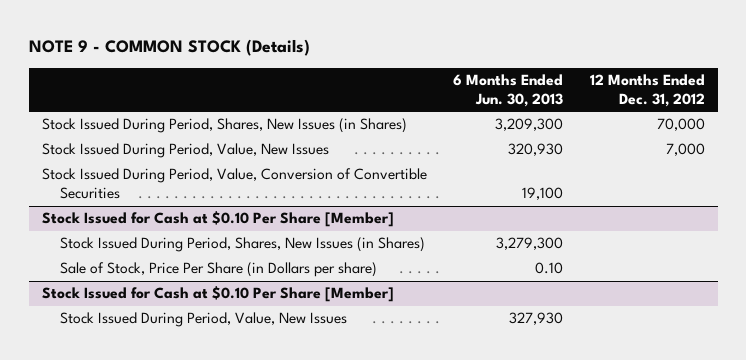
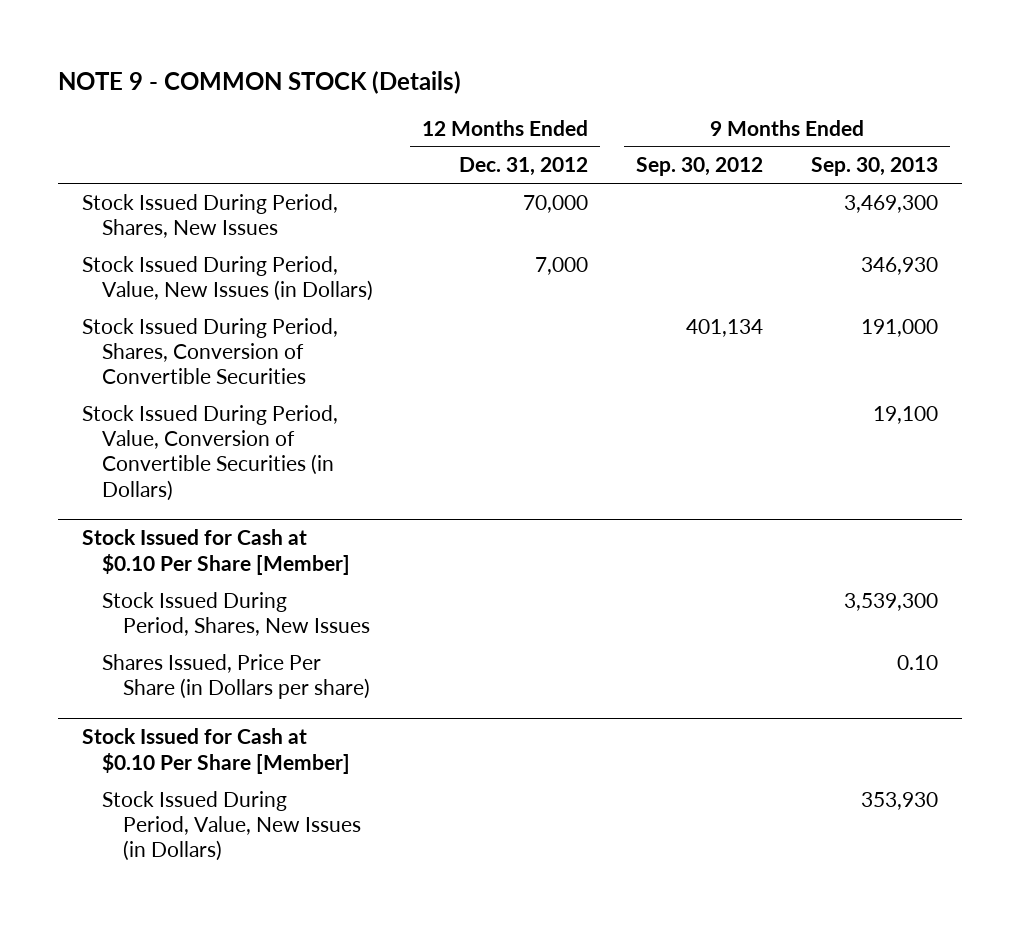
- | 6 Months Ended Jun. 30, 2013 | 12 Months Ended Dec. 31, 2012
+ | 12 Months Ended Dec. 31, 2012 | 9 Months Ended Sep. 30, 2012 | 9 Months Ended Sep. 30, 2013
- Stock Issued During Period, Shares, New Issues (in Shares) | 3,209,300 | 70,000
- Stock Issued During Period, Value, New Issues | 320,930 | 7,000
- Stock Issued During Period, Value, Conversion of Convertible Securities | 19,100 |
+ Stock Issued During Period, Shares, New Issues | 70,000 | | 3,469,300
+ Stock Issued During Period, Value, New Issues (in Dollars) | 7,000 | | 346,930
+ Stock Issued During Period, Shares, Conversion of Convertible Securities | | 401,134 | 191,000
+ Stock Issued During Period, Value, Conversion of Convertible Securities (in Dollars) | | | 19,100
@ Stock Issued for Cash at $0.10 Per Share [Member]
- Stock Issued During Period, Shares, New Issues (in Shares) | 3,279,300 |
- Sale of Stock, Price Per Share (in Dollars per share) | 0.10 |
+ Stock Issued During Period, Shares, New Issues | | | 3,539,300
+ Shares Issued, Price Per Share (in Dollars per share) | | | 0.10
- Stock Issued During Period, Value, New Issues | 327,930 |
+ Stock Issued During Period, Value, New Issues (in Dollars) | | | 353,930

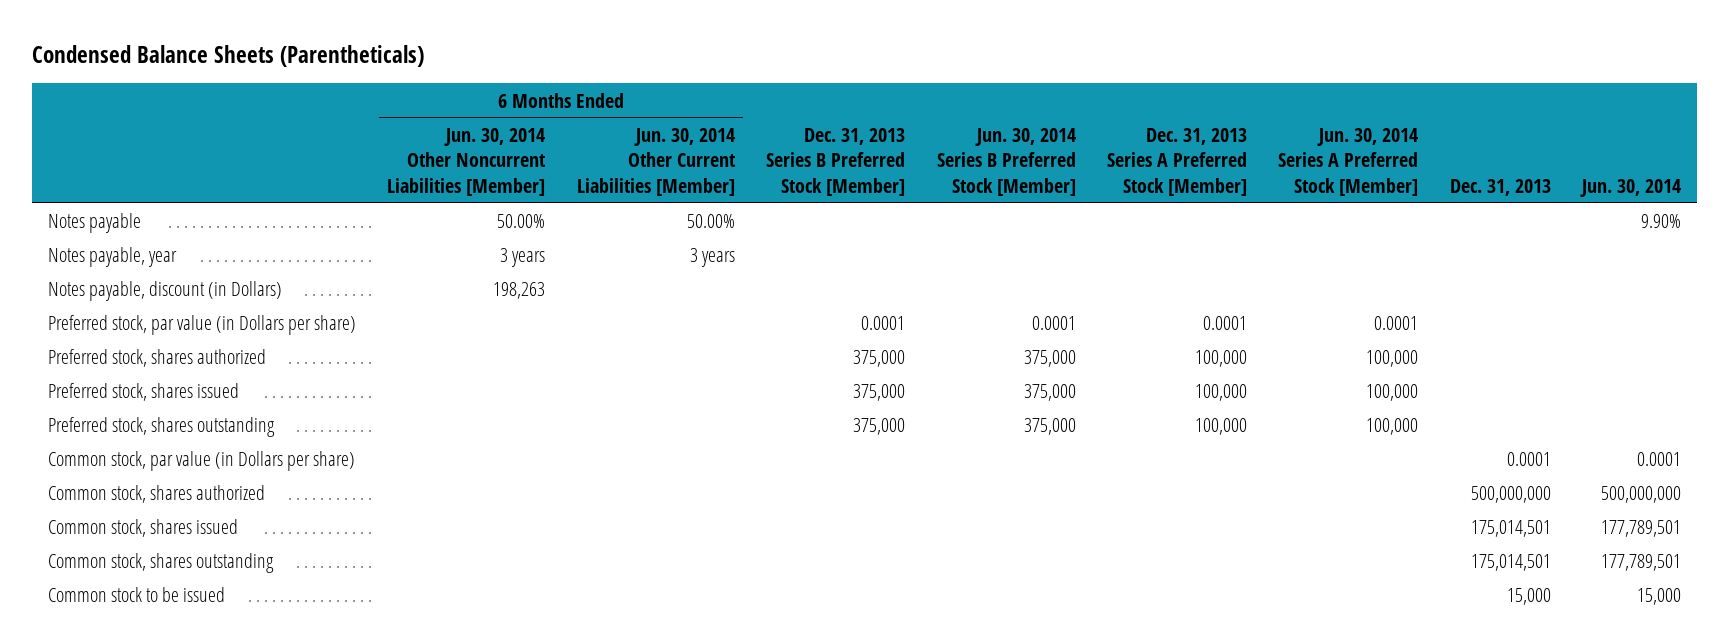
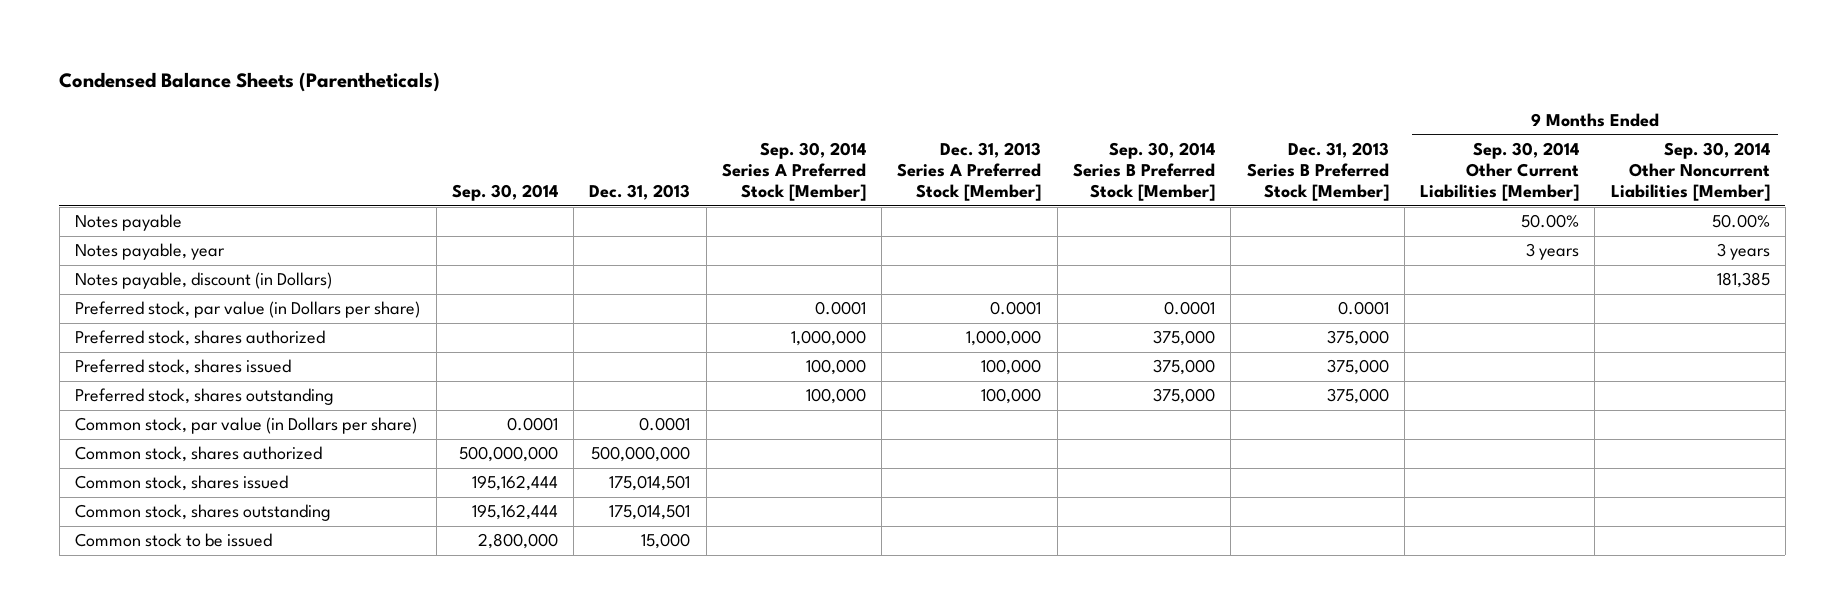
- | 6 Months Ended Jun. 30, 2014 Other Noncurrent Liabilities [Member] | 6 Months Ended Jun. 30, 2014 Other Current Liabilities [Member] | Dec. 31, 2013 Series B Preferred Stock [Member] | Jun. 30, 2014 Series B Preferred Stock [Member] | Dec. 31, 2013 Series A Preferred Stock [Member] | Jun. 30, 2014 Series A Preferred Stock [Member] | Dec. 31, 2013 | Jun. 30, 2014
+ | Sep. 30, 2014 | Dec. 31, 2013 | Sep. 30, 2014 Series A Preferred Stock [Member] | Dec. 31, 2013 Series A Preferred Stock [Member] | Sep. 30, 2014 Series B Preferred Stock [Member] | Dec. 31, 2013 Series B Preferred Stock [Member] | 9 Months Ended Sep. 30, 2014 Other Current Liabilities [Member] | 9 Months Ended Sep. 30, 2014 Other Noncurrent Liabilities [Member]
- Preferred stock, shares authorized | | | 375,000 | 375,000 | 100,000 | 100,000 | |
+ Preferred stock, shares authorized | | | 1,000,000 | 1,000,000 | 375,000 | 375,000 | |

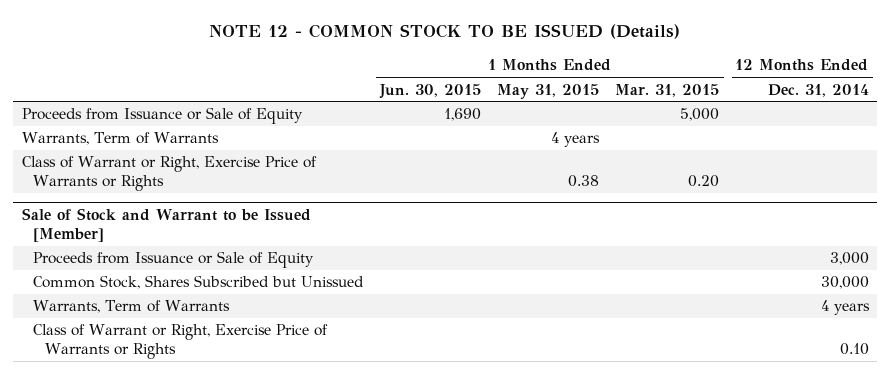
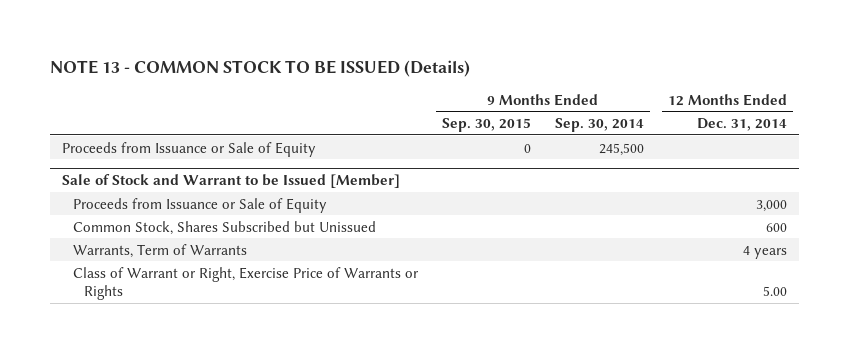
- NOTE 12 - COMMON STOCK TO BE ISSUED (Details)
+ NOTE 13 - COMMON STOCK TO BE ISSUED (Details)
- | 1 Months Ended Jun. 30, 2015 | 1 Months Ended May 31, 2015 | 1 Months Ended Mar. 31, 2015 | 12 Months Ended Dec. 31, 2014
+ | 9 Months Ended Sep. 30, 2015 | 9 Months Ended Sep. 30, 2014 | 12 Months Ended Dec. 31, 2014
- Warrants, Term of Warrants | | 4 years | |
- Class of Warrant or Right, Exercise Price of Warrants or Rights | | 0.38 | 0.20 |
@ Sale of Stock and Warrant to be Issued [Member]
- Common Stock, Shares Subscribed but Unissued | | | | 30,000
+ Common Stock, Shares Subscribed but Unissued | | | 600
- Class of Warrant or Right, Exercise Price of Warrants or Rights | | | | 0.10
+ Class of Warrant or Right, Exercise Price of Warrants or Rights | | | 5.00

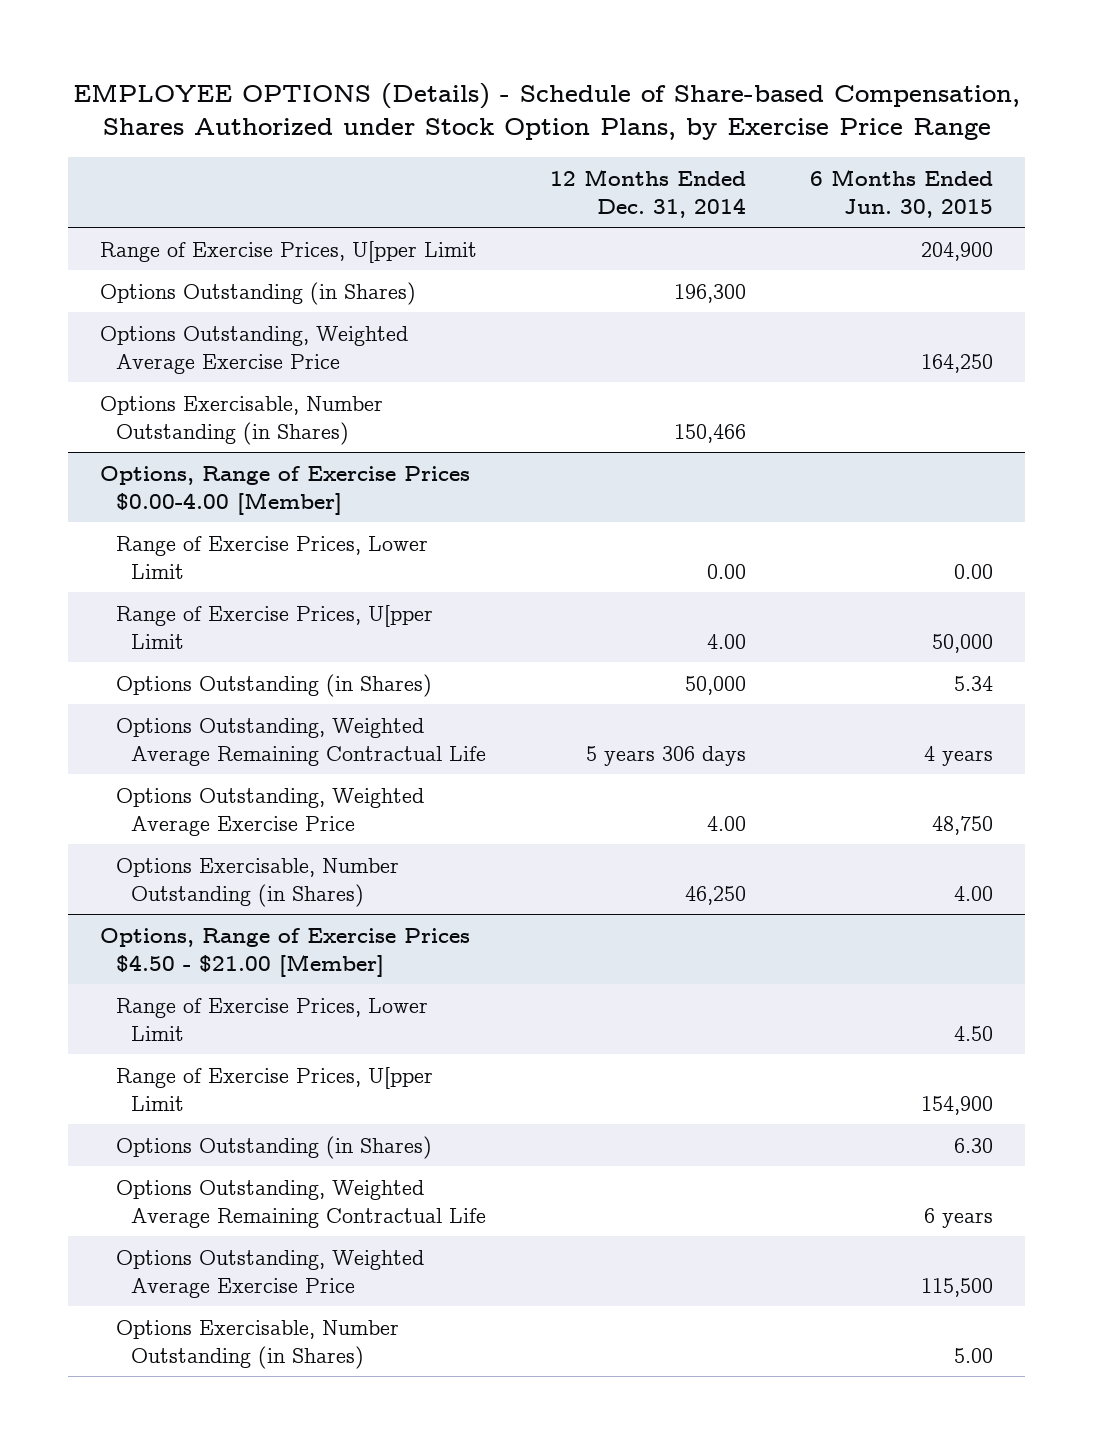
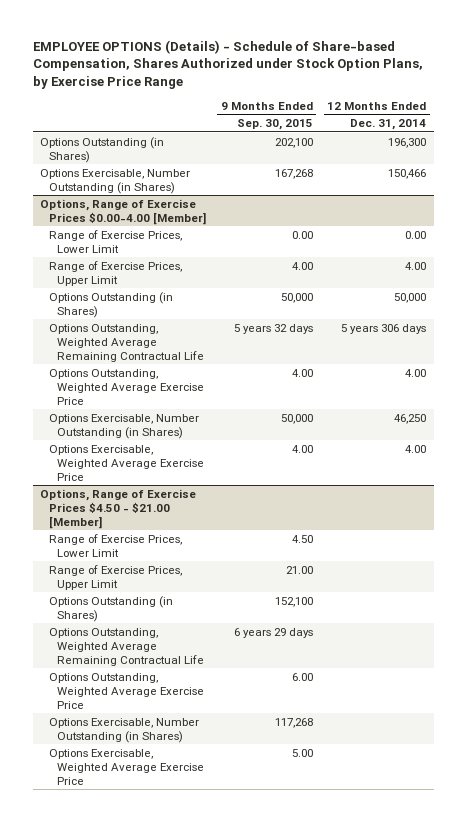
- | 12 Months Ended Dec. 31, 2014 | 6 Months Ended Jun. 30, 2015
+ | 9 Months Ended Sep. 30, 2015 | 12 Months Ended Dec. 31, 2014
- Range of Exercise Prices, U[pper Limit | | 204,900
- Options Outstanding, Weighted Average Exercise Price | | 164,250
@ Options, Range of Exercise Prices $0.00-4.00 [Member]
- Range of Exercise Prices, U[pper Limit | 4.00 | 50,000
+ Range of Exercise Prices, Upper Limit | 4.00 | 4.00
+ Options Exercisable, Weighted Average Exercise Price | 4.00 | 4.00
@ Options, Range of Exercise Prices $4.50 - $21.00 [Member]
- Range of Exercise Prices, U[pper Limit | | 154,900
+ Range of Exercise Prices, Upper Limit | 21.00 |
+ Options Exercisable, Weighted Average Exercise Price | 5.00 |

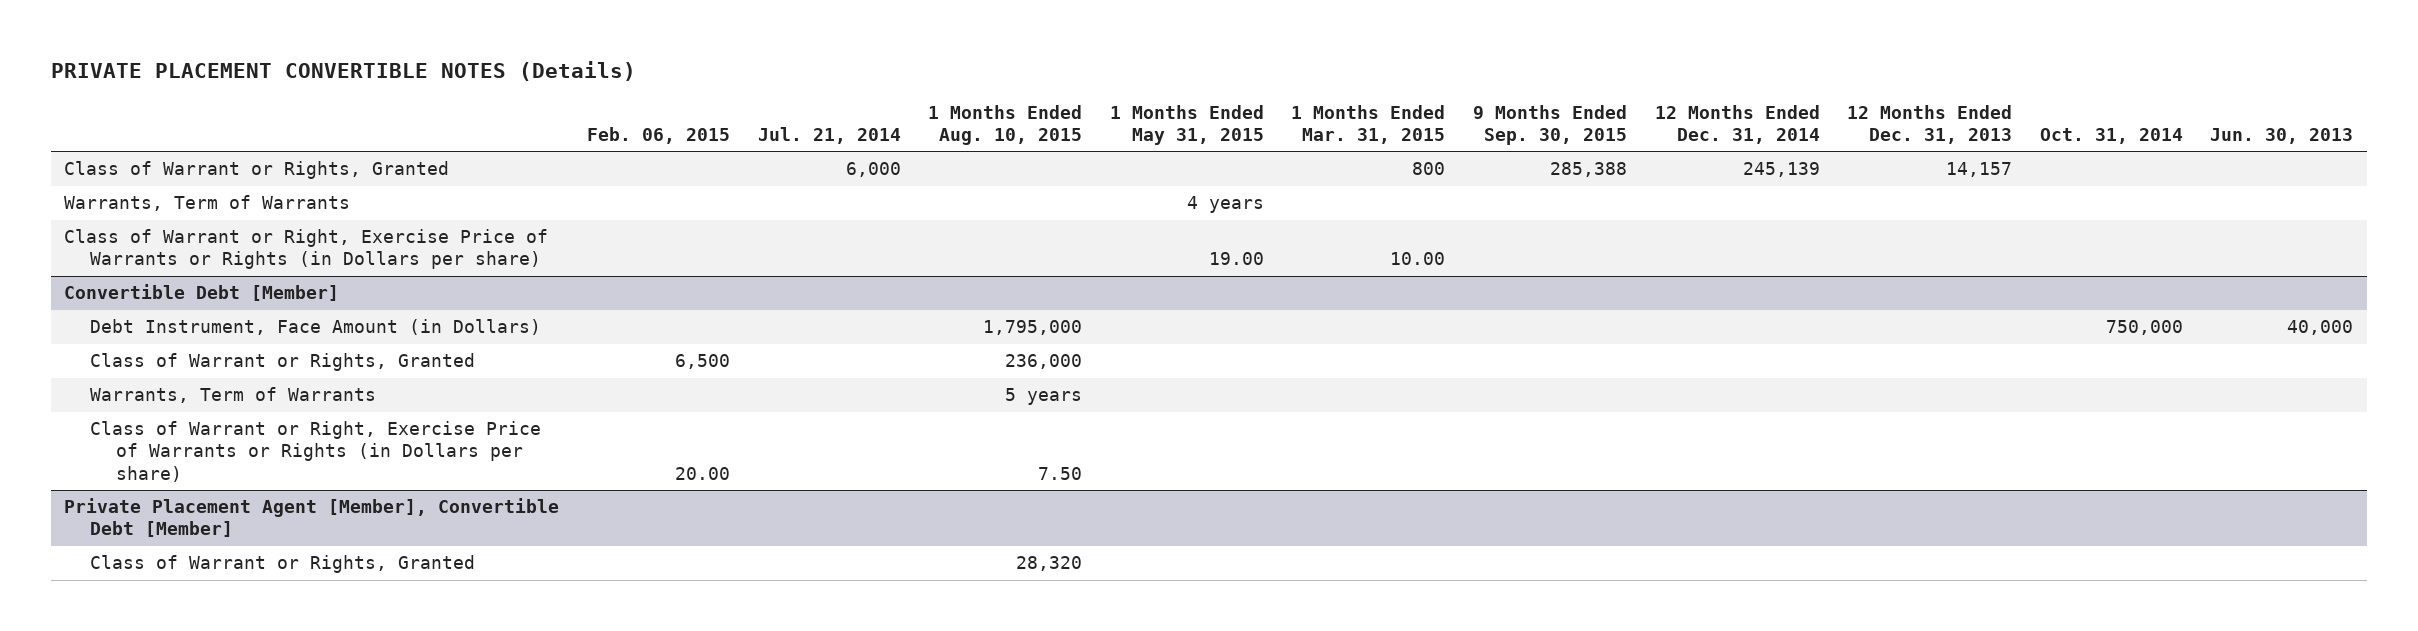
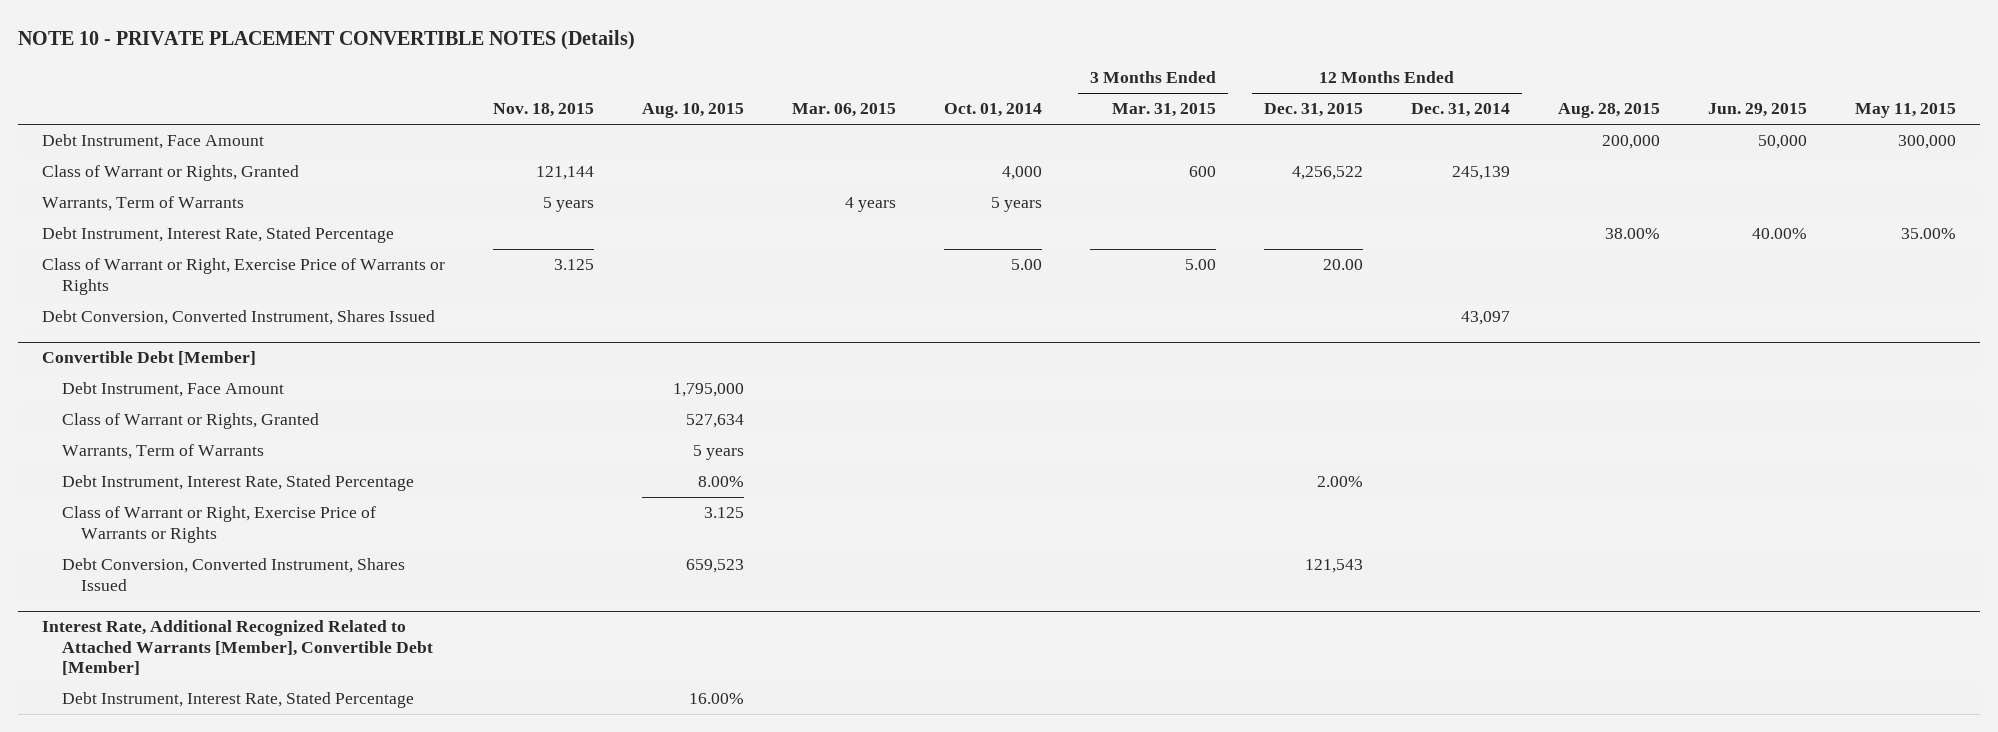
- PRIVATE PLACEMENT CONVERTIBLE NOTES (Details)
+ NOTE 10 - PRIVATE PLACEMENT CONVERTIBLE NOTES (Details)
- | Feb. 06, 2015 | Jul. 21, 2014 | 1 Months Ended Aug. 10, 2015 | 1 Months Ended May 31, 2015 | 1 Months Ended Mar. 31, 2015 | 9 Months Ended Sep. 30, 2015 | 12 Months Ended Dec. 31, 2014 | 12 Months Ended Dec. 31, 2013 | Oct. 31, 2014 | Jun. 30, 2013
+ | Nov. 18, 2015 | Aug. 10, 2015 | Mar. 06, 2015 | Oct. 01, 2014 | 3 Months Ended Mar. 31, 2015 | 12 Months Ended Dec. 31, 2015 | 12 Months Ended Dec. 31, 2014 | Aug. 28, 2015 | Jun. 29, 2015 | May 11, 2015
+ Debt Instrument, Face Amount | | | | | | | | 200,000 | 50,000 | 300,000
- Class of Warrant or Right, Exercise Price of Warrants or Rights (in Dollars per share) | | | | 19.00 | 10.00 | | | | |
+ Debt Instrument, Interest Rate, Stated Percentage | | | | | | | | 38.00% | 40.00% | 35.00%
+ Class of Warrant or Right, Exercise Price of Warrants or Rights | 3.125 | | | 5.00 | 5.00 | 20.00 | | | |
+ Debt Conversion, Converted Instrument, Shares Issued | | | | | | | 43,097 | | |
@ Convertible Debt [Member]
- Debt Instrument, Face Amount (in Dollars) | | | 1,795,000 | | | | | | 750,000 | 40,000
+ Debt Instrument, Face Amount | | 1,795,000 | | | | | | | |
- Class of Warrant or Right, Exercise Price of Warrants or Rights (in Dollars per share) | 20.00 | | 7.50 | | | | | | |
- Private Placement Agent [Member], Convertible Debt [Member]
- Class of Warrant or Rights, Granted | | | 28,320 | | | | | | |
@ Convertible Debt [Member]
+ Debt Instrument, Interest Rate, Stated Percentage | | 8.00% | | | | 2.00% | | | |
+ Class of Warrant or Right, Exercise Price of Warrants or Rights | | 3.125 | | | | | | | |
+ Debt Conversion, Converted Instrument, Shares Issued | | 659,523 | | | | 121,543 | | | |
+ Interest Rate, Additional Recognized Related to Attached Warrants [Member], Convertible Debt [Member]
+ Debt Instrument, Interest Rate, Stated Percentage | | 16.00% | | | | | | | |

